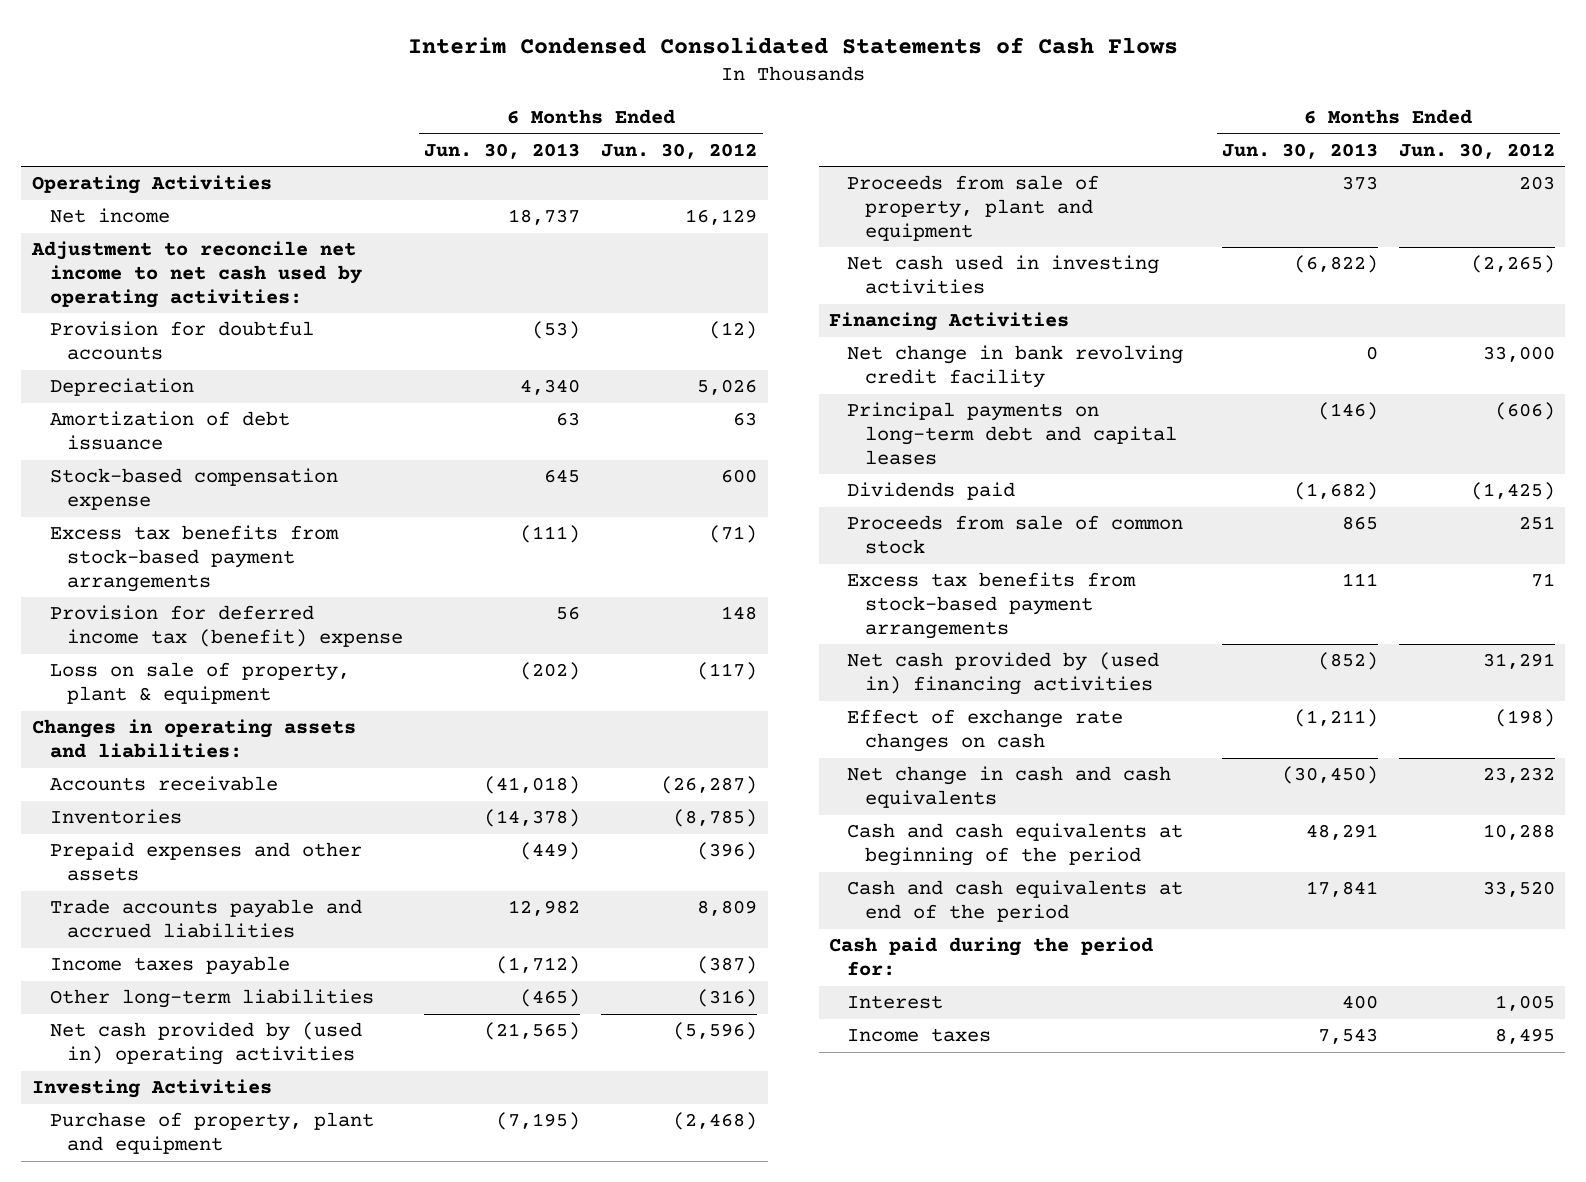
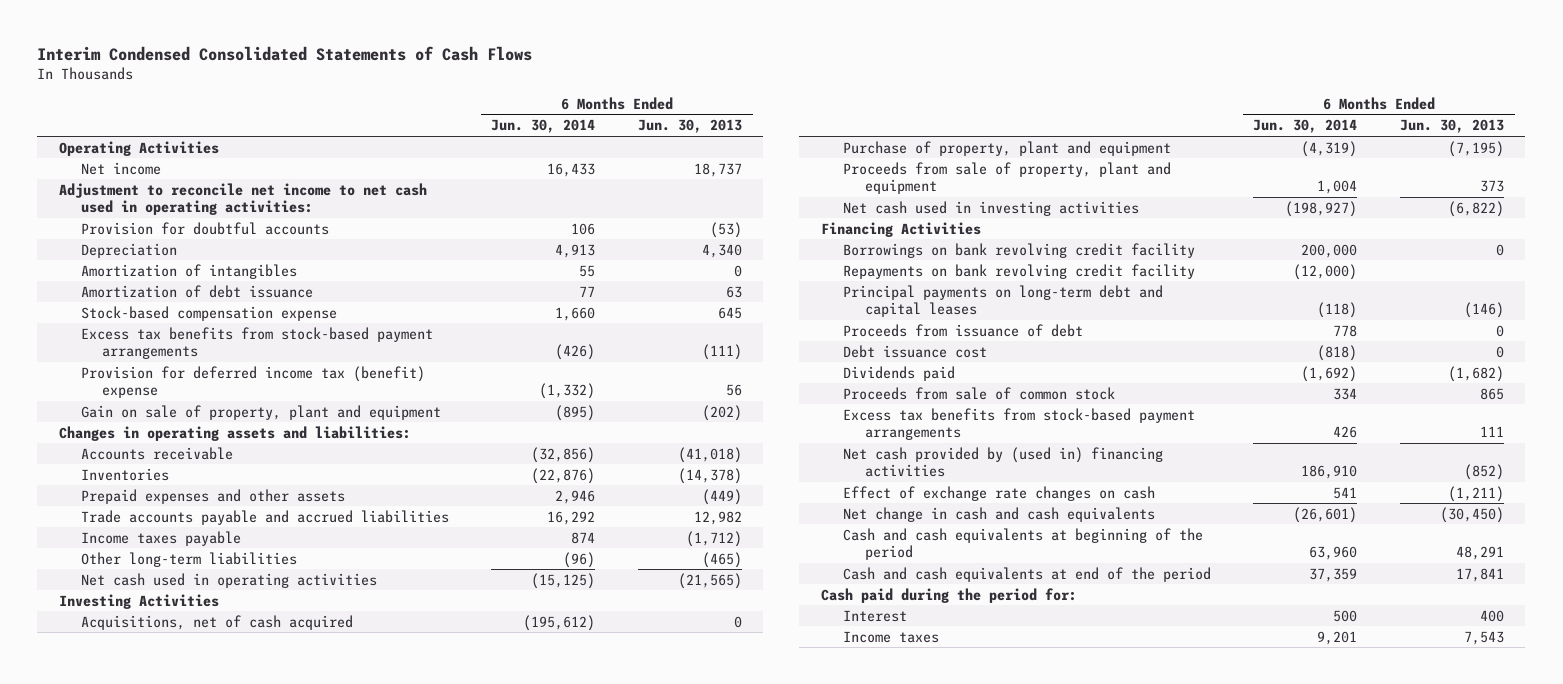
- | 6 Months Ended Jun. 30, 2013 | 6 Months Ended Jun. 30, 2012
+ | 6 Months Ended Jun. 30, 2014 | 6 Months Ended Jun. 30, 2013
- Adjustment to reconcile net income to net cash used by operating activities:
+ Adjustment to reconcile net income to net cash used in operating activities:
+ Amortization of intangibles | 55 | 0
- Loss on sale of property, plant & equipment | (202) | (117)
+ Gain on sale of property, plant and equipment | (895) | (202)
- Net cash provided by (used in) operating activities | (21,565) | (5,596)
+ Net cash used in operating activities | (15,125) | (21,565)
+ Acquisitions, net of cash acquired | (195,612) | 0
- Net change in bank revolving credit facility | 0 | 33,000
+ Borrowings on bank revolving credit facility | 200,000 | 0
+ Repayments on bank revolving credit facility | (12,000) |
+ Proceeds from issuance of debt | 778 | 0
+ Debt issuance cost | (818) | 0

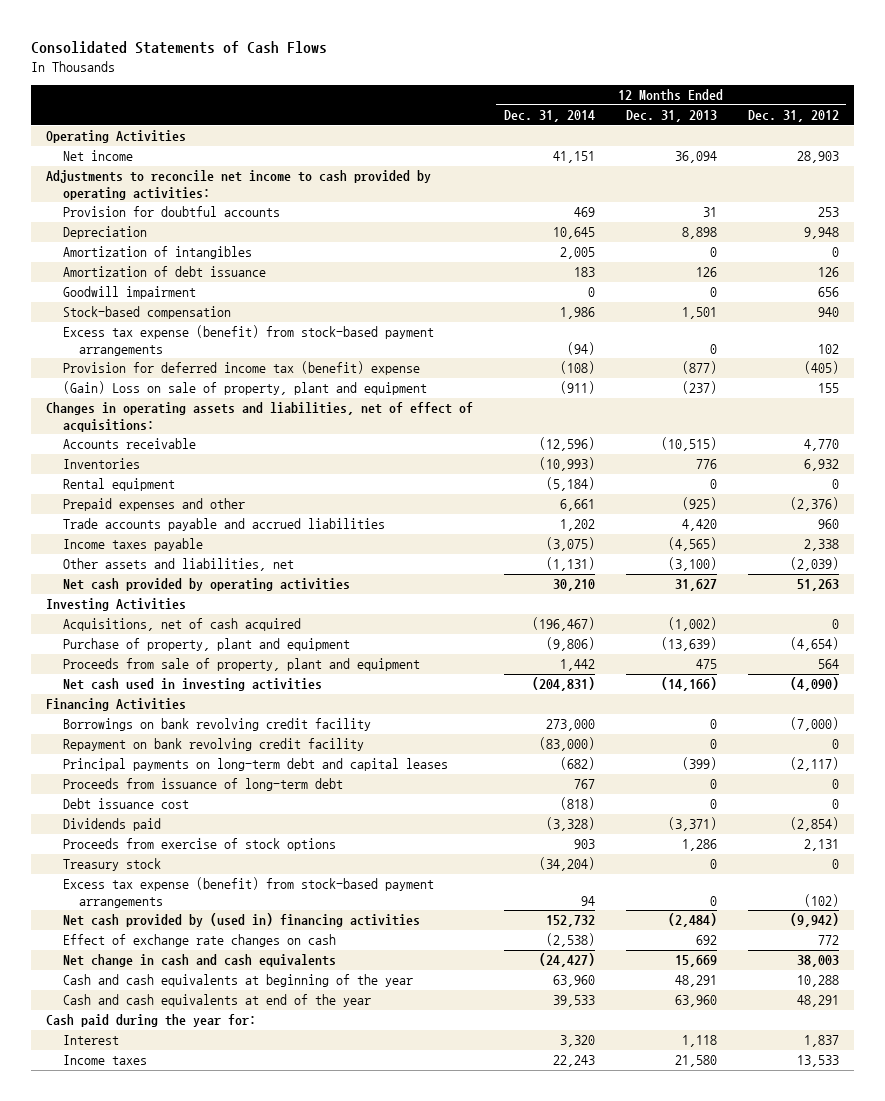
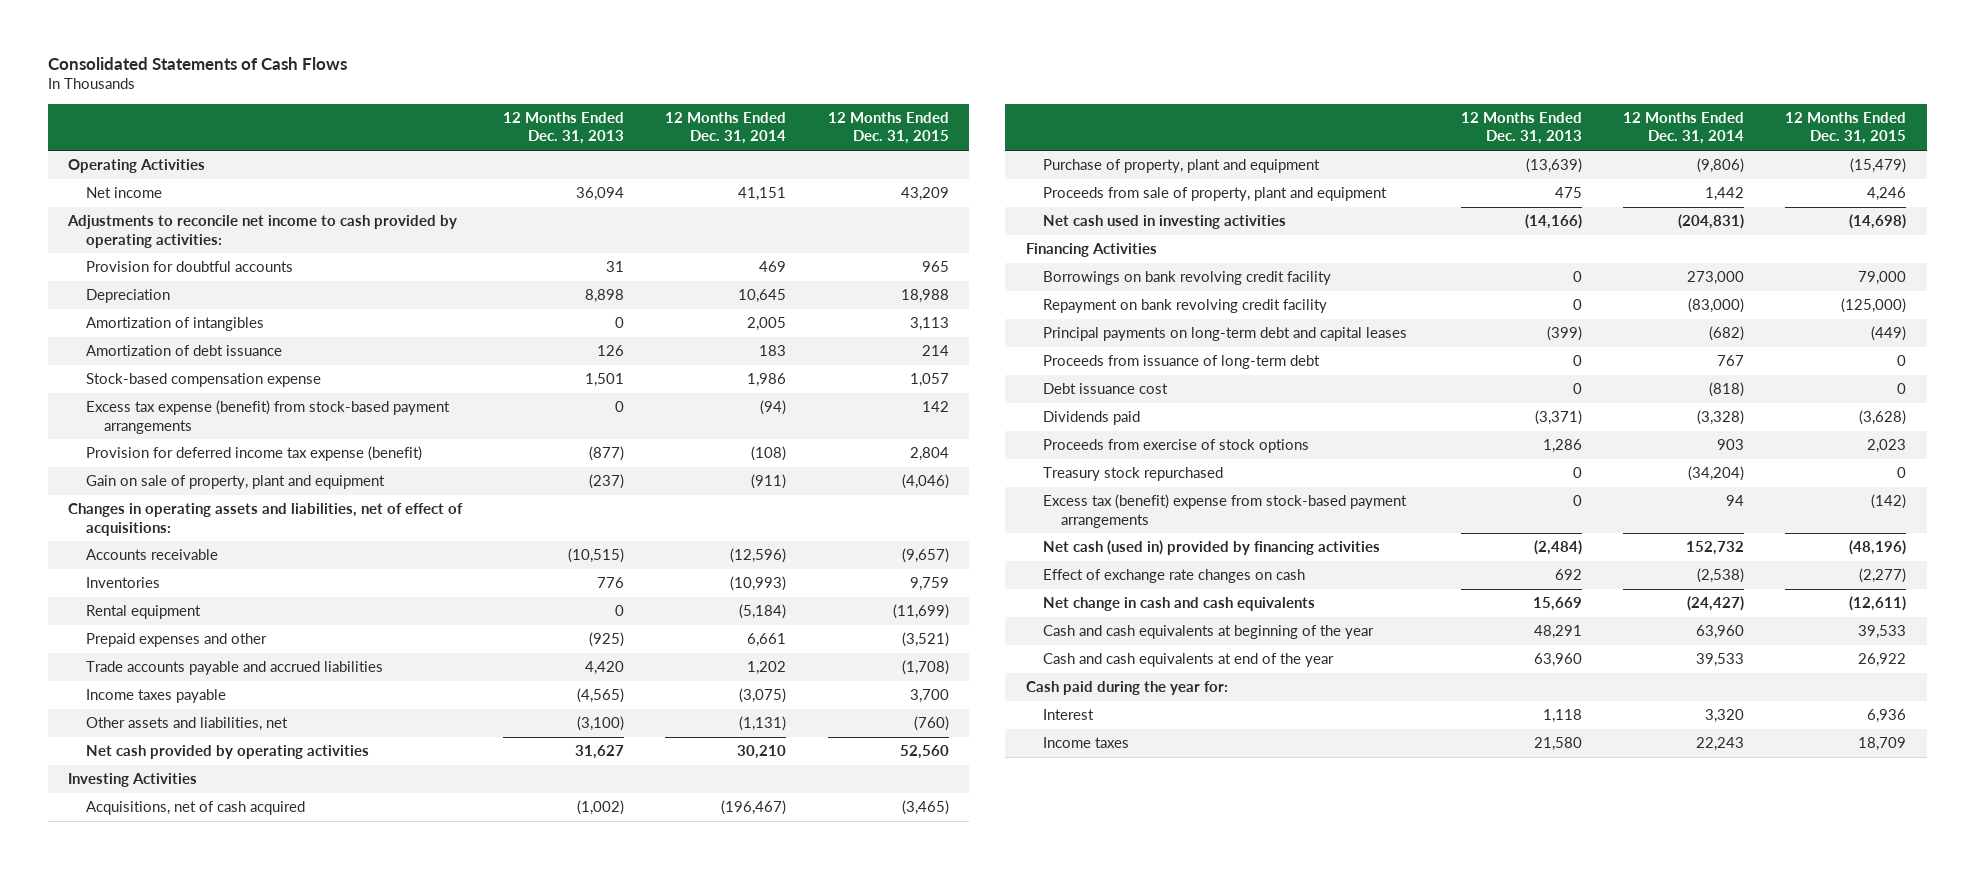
- | 12 Months Ended Dec. 31, 2014 | 12 Months Ended Dec. 31, 2013 | 12 Months Ended Dec. 31, 2012
+ | 12 Months Ended Dec. 31, 2013 | 12 Months Ended Dec. 31, 2014 | 12 Months Ended Dec. 31, 2015
- Goodwill impairment | 0 | 0 | 656
- Stock-based compensation | 1,986 | 1,501 | 940
+ Stock-based compensation expense | 1,501 | 1,986 | 1,057
- Provision for deferred income tax (benefit) expense | (108) | (877) | (405)
- (Gain) Loss on sale of property, plant and equipment | (911) | (237) | 155
+ Provision for deferred income tax expense (benefit) | (877) | (108) | 2,804
+ Gain on sale of property, plant and equipment | (237) | (911) | (4,046)
- Treasury stock | (34,204) | 0 | 0
- Excess tax expense (benefit) from stock-based payment arrangements | 94 | 0 | (102)
- Net cash provided by (used in) financing activities | 152,732 | (2,484) | (9,942)
+ Treasury stock repurchased | 0 | (34,204) | 0
+ Excess tax (benefit) expense from stock-based payment arrangements | 0 | 94 | (142)
+ Net cash (used in) provided by financing activities | (2,484) | 152,732 | (48,196)

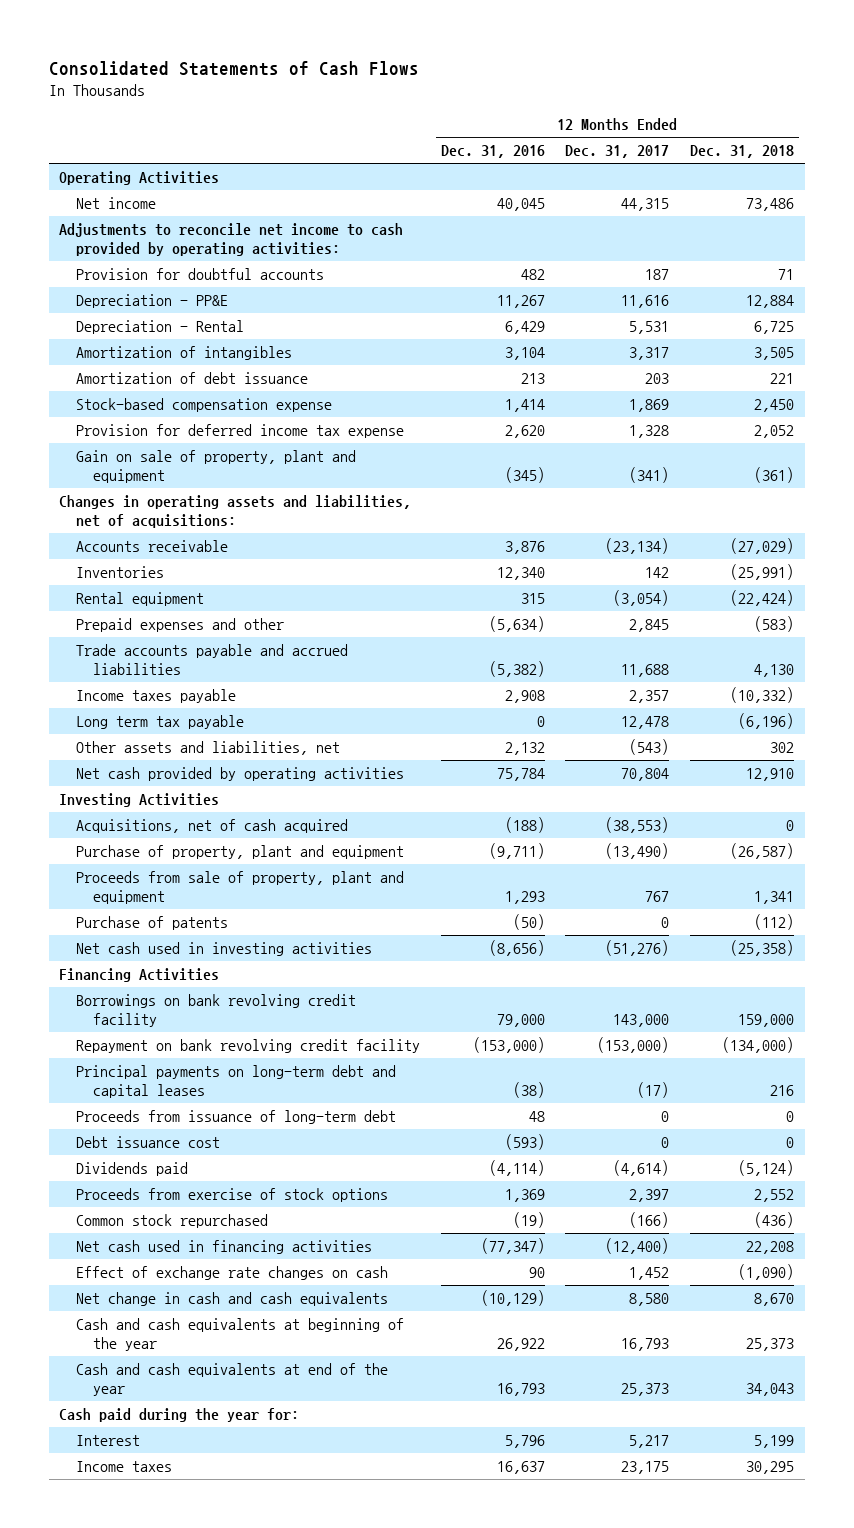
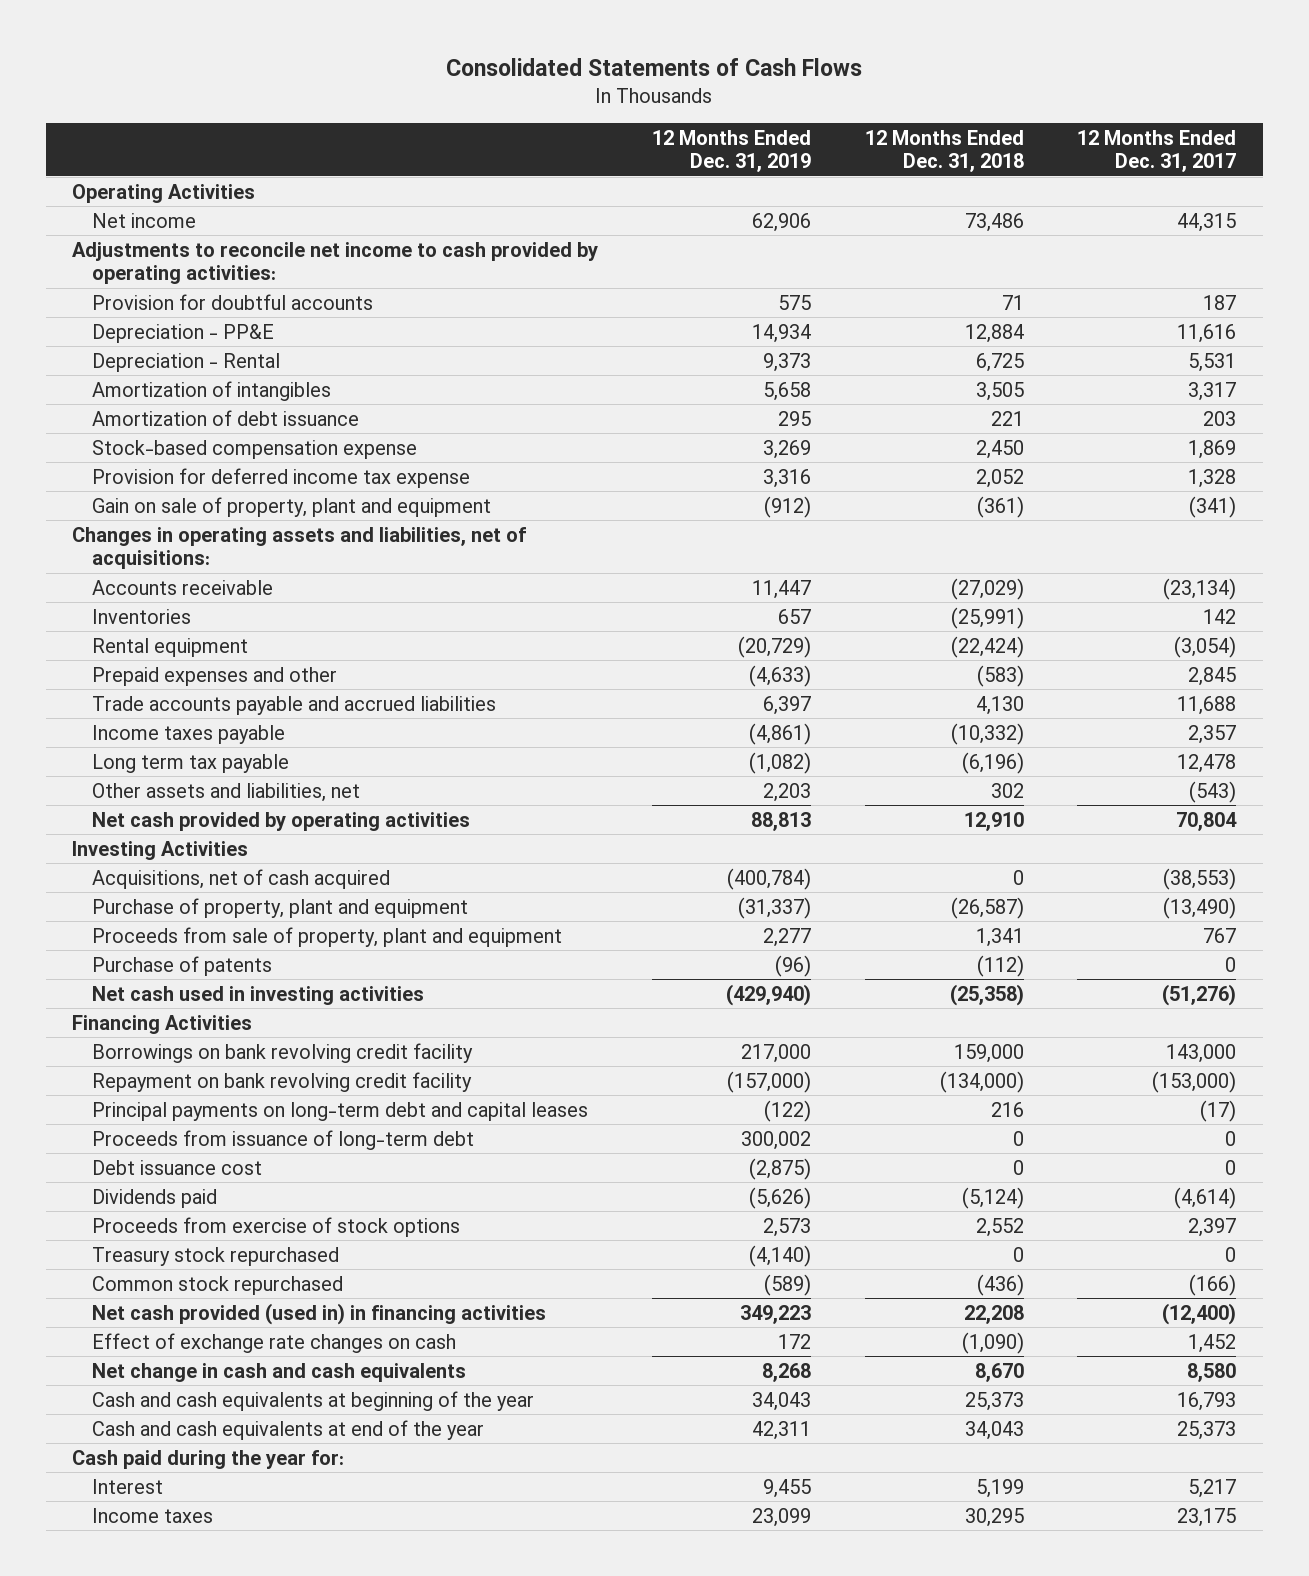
- | 12 Months Ended Dec. 31, 2016 | 12 Months Ended Dec. 31, 2017 | 12 Months Ended Dec. 31, 2018
+ | 12 Months Ended Dec. 31, 2019 | 12 Months Ended Dec. 31, 2018 | 12 Months Ended Dec. 31, 2017
+ Treasury stock repurchased | (4,140) | 0 | 0
- Net cash used in financing activities | (77,347) | (12,400) | 22,208
+ Net cash provided (used in) in financing activities | 349,223 | 22,208 | (12,400)

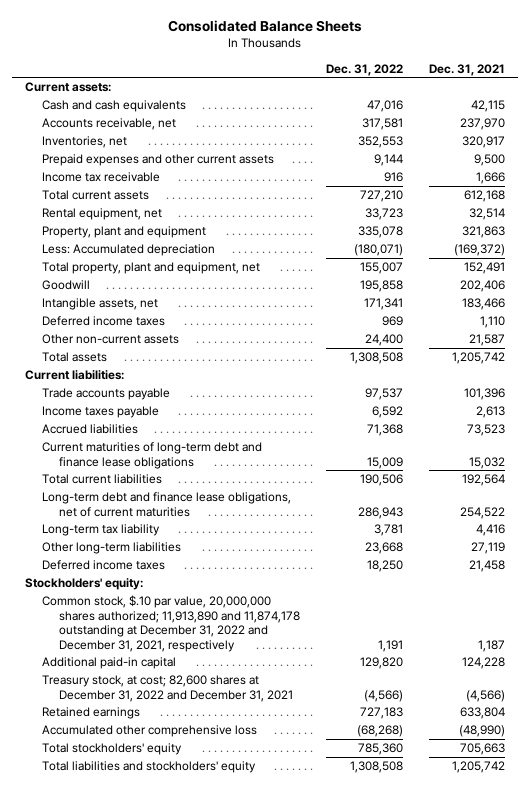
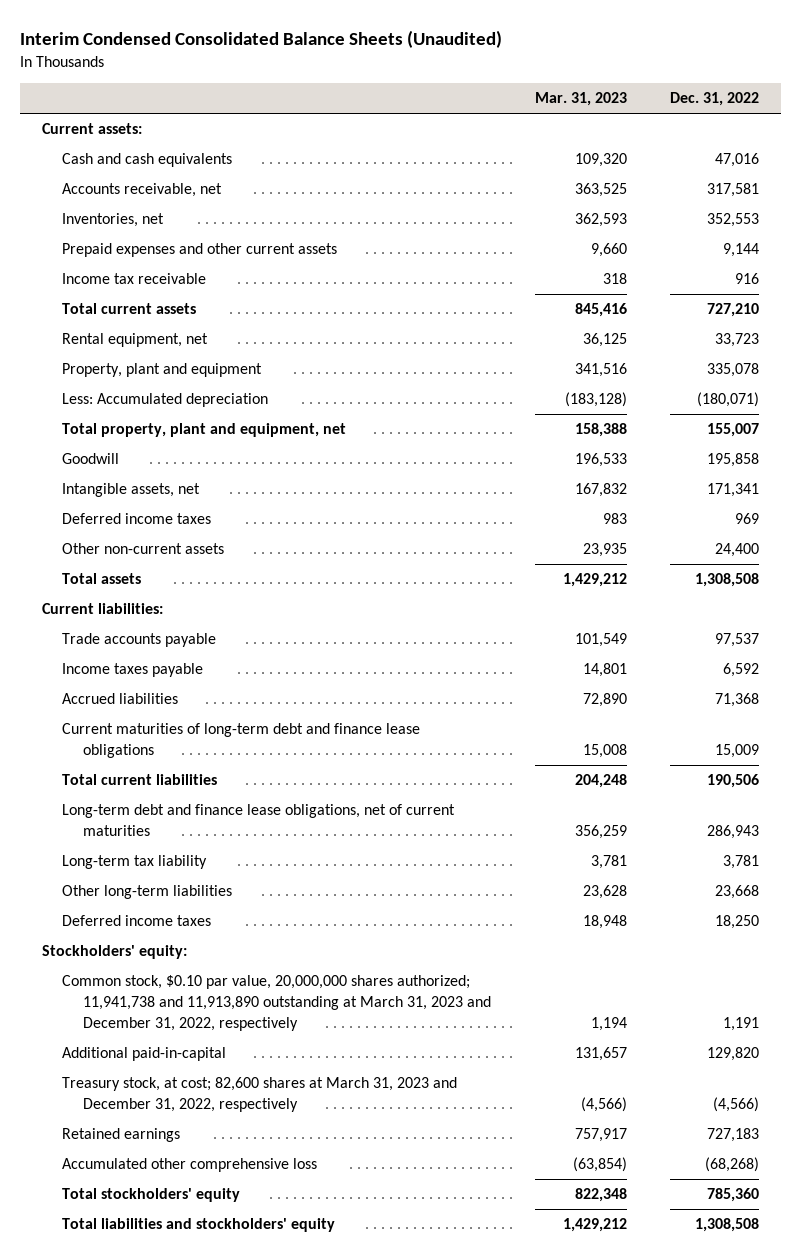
- Consolidated Balance Sheets
+ Interim Condensed Consolidated Balance Sheets (Unaudited)
- | Dec. 31, 2022 | Dec. 31, 2021
+ | Mar. 31, 2023 | Dec. 31, 2022
- Common stock, $.10 par value, 20,000,000 shares authorized; 11,913,890 and 11,874,178 outstanding at December 31, 2022 and December 31, 2021, respectively | 1,191 | 1,187
- Additional paid-in capital | 129,820 | 124,228
- Treasury stock, at cost; 82,600 shares at December 31, 2022 and December 31, 2021 | (4,566) | (4,566)
+ Common stock, $0.10 par value, 20,000,000 shares authorized; 11,941,738 and 11,913,890 outstanding at March 31, 2023 and December 31, 2022, respectively | 1,194 | 1,191
+ Additional paid-in-capital | 131,657 | 129,820
+ Treasury stock, at cost; 82,600 shares at March 31, 2023 and December 31, 2022, respectively | (4,566) | (4,566)

